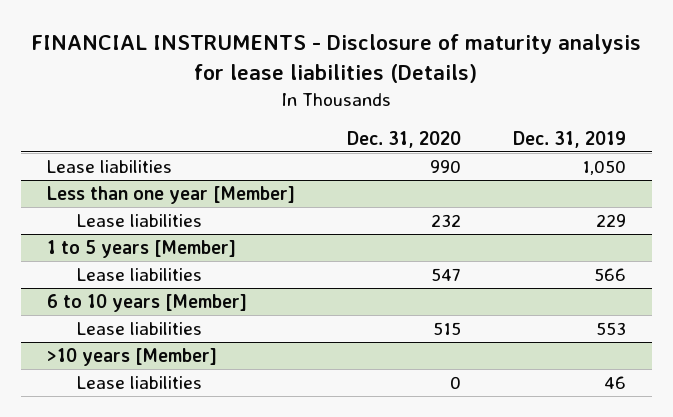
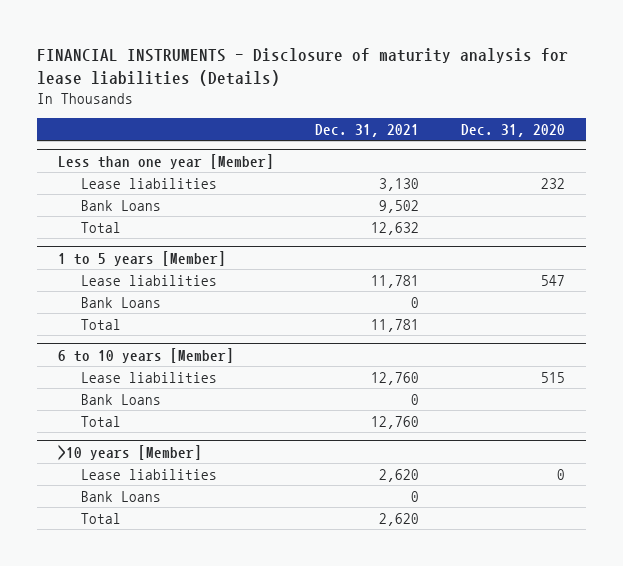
- | Dec. 31, 2020 | Dec. 31, 2019
+ | Dec. 31, 2021 | Dec. 31, 2020
- Lease liabilities | 990 | 1,050
@ Less than one year [Member]
+ Bank Loans | 9,502 |
+ Total | 12,632 |
@ 1 to 5 years [Member]
+ Bank Loans | 0 |
+ Total | 11,781 |
@ 6 to 10 years [Member]
+ Bank Loans | 0 |
+ Total | 12,760 |
@ >10 years [Member]
+ Bank Loans | 0 |
+ Total | 2,620 |

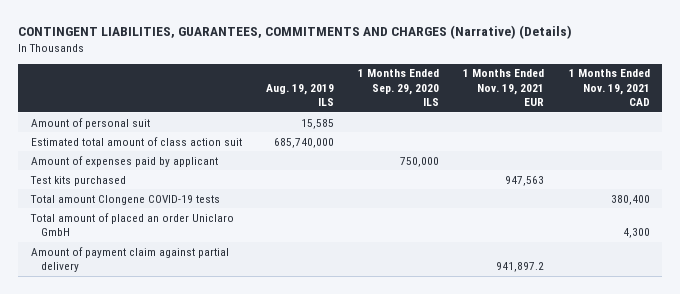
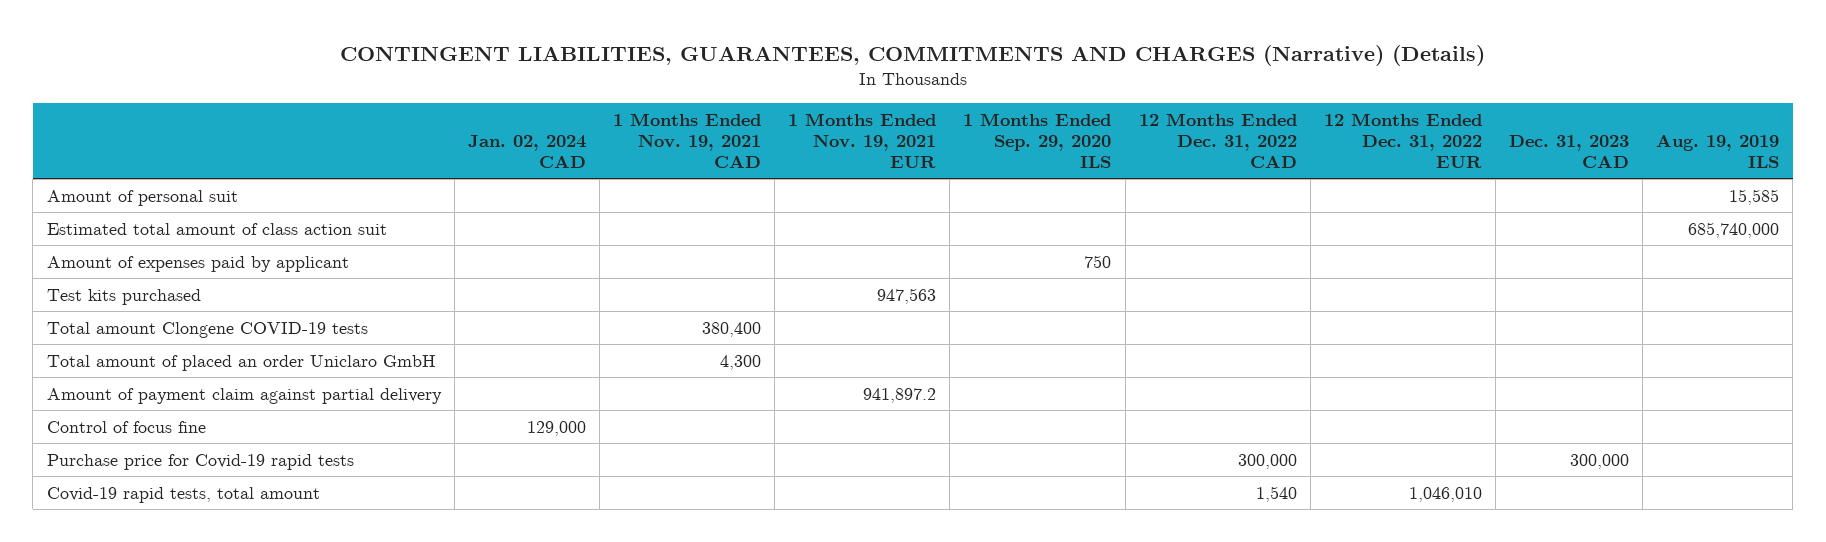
- | Aug. 19, 2019 ILS | 1 Months Ended Sep. 29, 2020 ILS | 1 Months Ended Nov. 19, 2021 EUR | 1 Months Ended Nov. 19, 2021 CAD
+ | Jan. 02, 2024 CAD | 1 Months Ended Nov. 19, 2021 CAD | 1 Months Ended Nov. 19, 2021 EUR | 1 Months Ended Sep. 29, 2020 ILS | 12 Months Ended Dec. 31, 2022 CAD | 12 Months Ended Dec. 31, 2022 EUR | Dec. 31, 2023 CAD | Aug. 19, 2019 ILS
- Amount of expenses paid by applicant | | 750,000 | |
+ Amount of expenses paid by applicant | | | | 750 | | | |
+ Control of focus fine | 129,000 | | | | | | |
+ Purchase price for Covid-19 rapid tests | | | | | 300,000 | | 300,000 |
+ Covid-19 rapid tests, total amount | | | | | 1,540 | 1,046,010 | |

